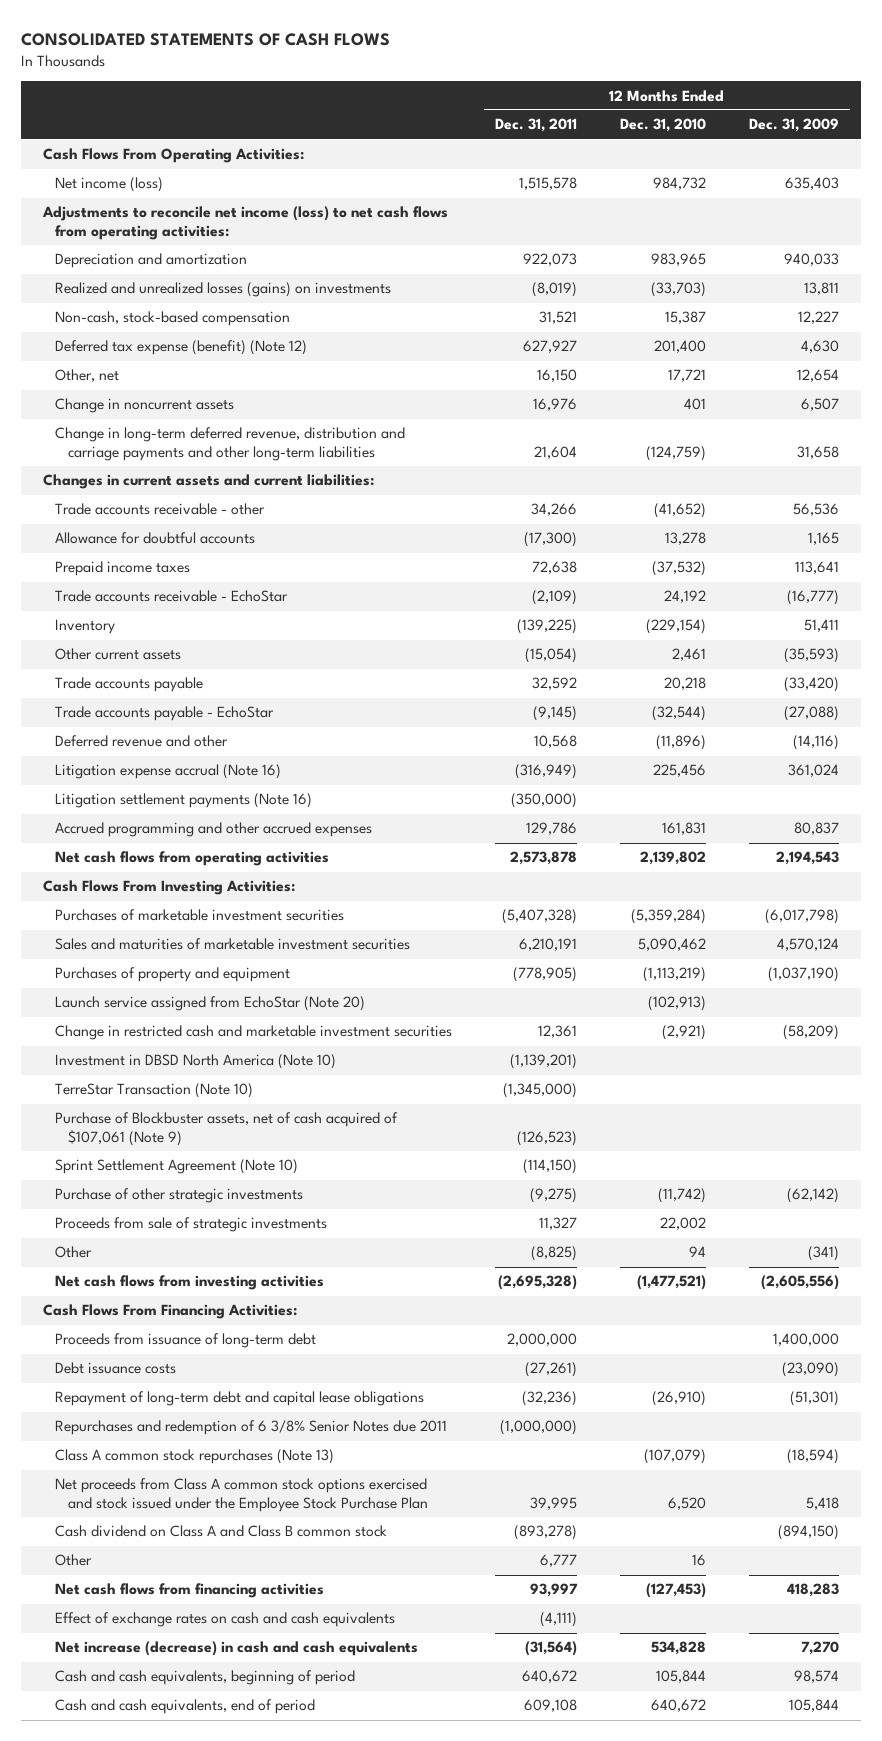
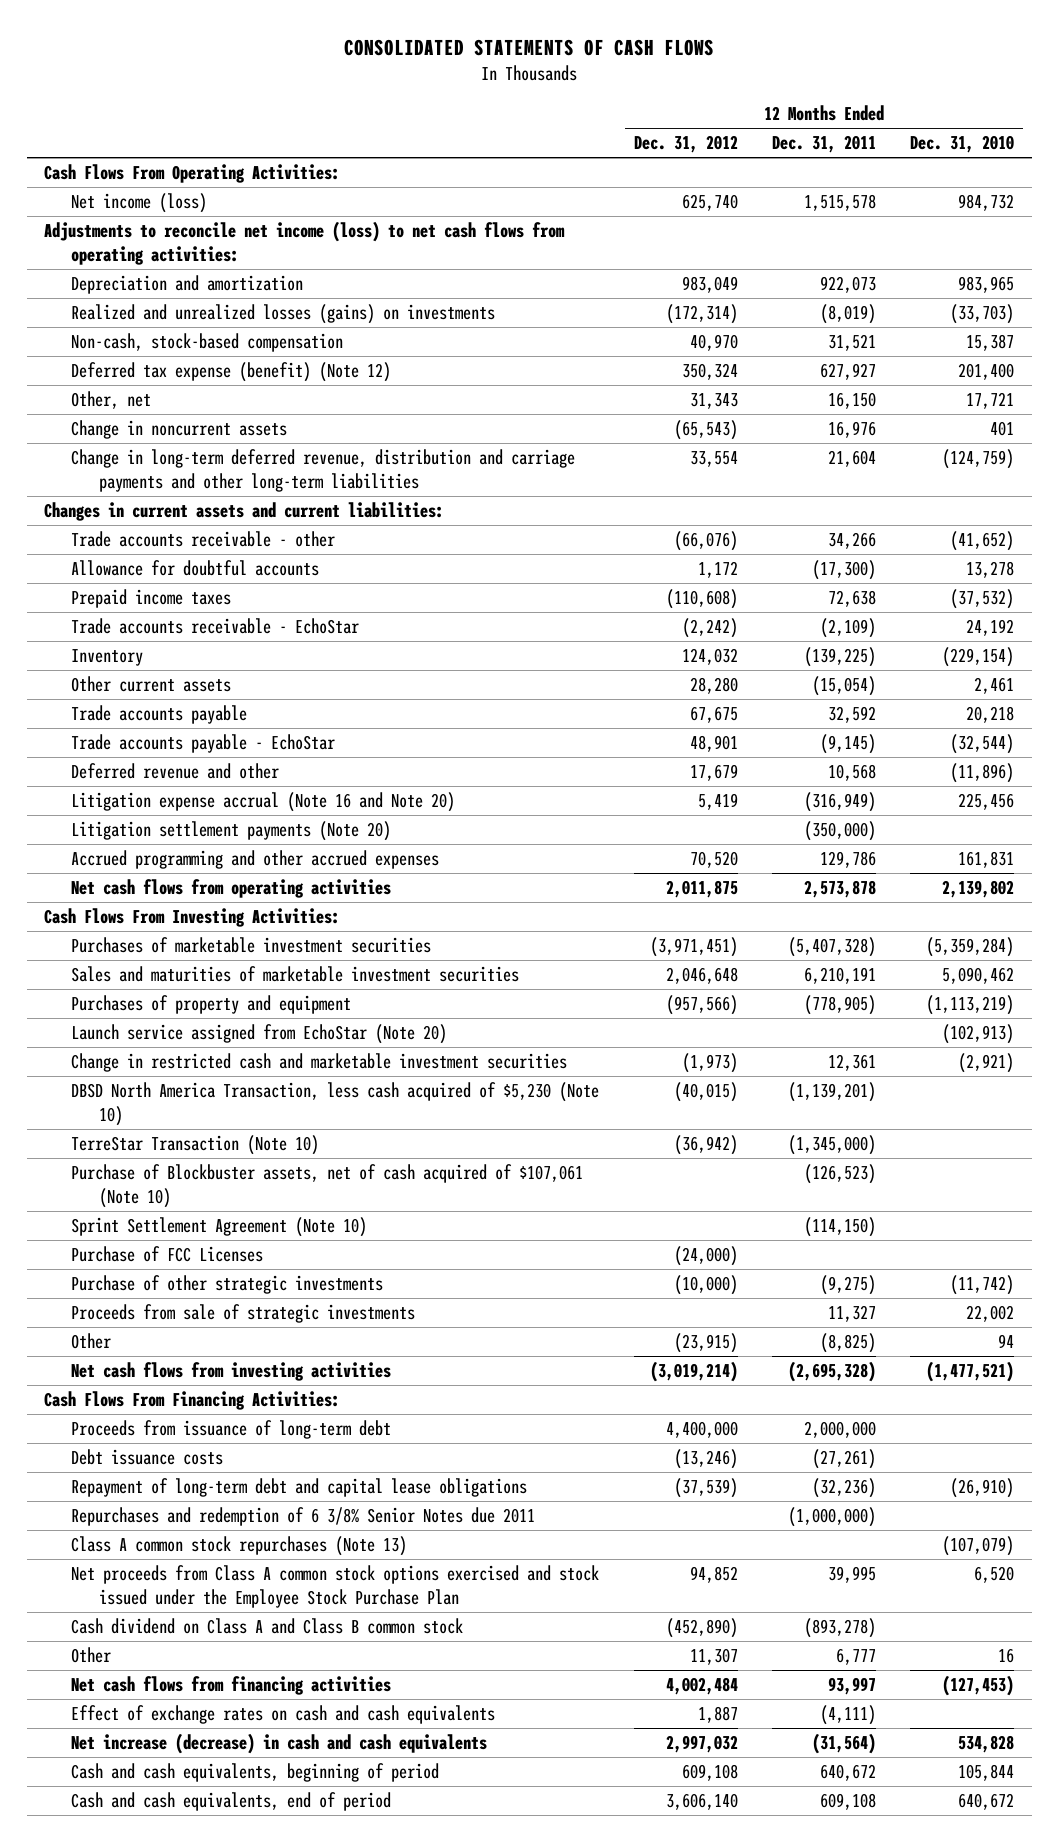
- | 12 Months Ended Dec. 31, 2011 | 12 Months Ended Dec. 31, 2010 | 12 Months Ended Dec. 31, 2009
+ | 12 Months Ended Dec. 31, 2012 | 12 Months Ended Dec. 31, 2011 | 12 Months Ended Dec. 31, 2010
- Litigation expense accrual (Note 16) | (316,949) | 225,456 | 361,024
- Litigation settlement payments (Note 16) | (350,000) | |
+ Litigation expense accrual (Note 16 and Note 20) | 5,419 | (316,949) | 225,456
+ Litigation settlement payments (Note 20) | | (350,000) |
- Investment in DBSD North America (Note 10) | (1,139,201) | |
+ DBSD North America Transaction, less cash acquired of $5,230 (Note 10) | (40,015) | (1,139,201) |
- Purchase of Blockbuster assets, net of cash acquired of $107,061 (Note 9) | (126,523) | |
+ Purchase of Blockbuster assets, net of cash acquired of $107,061 (Note 10) | | (126,523) |
+ Purchase of FCC Licenses | (24,000) | |

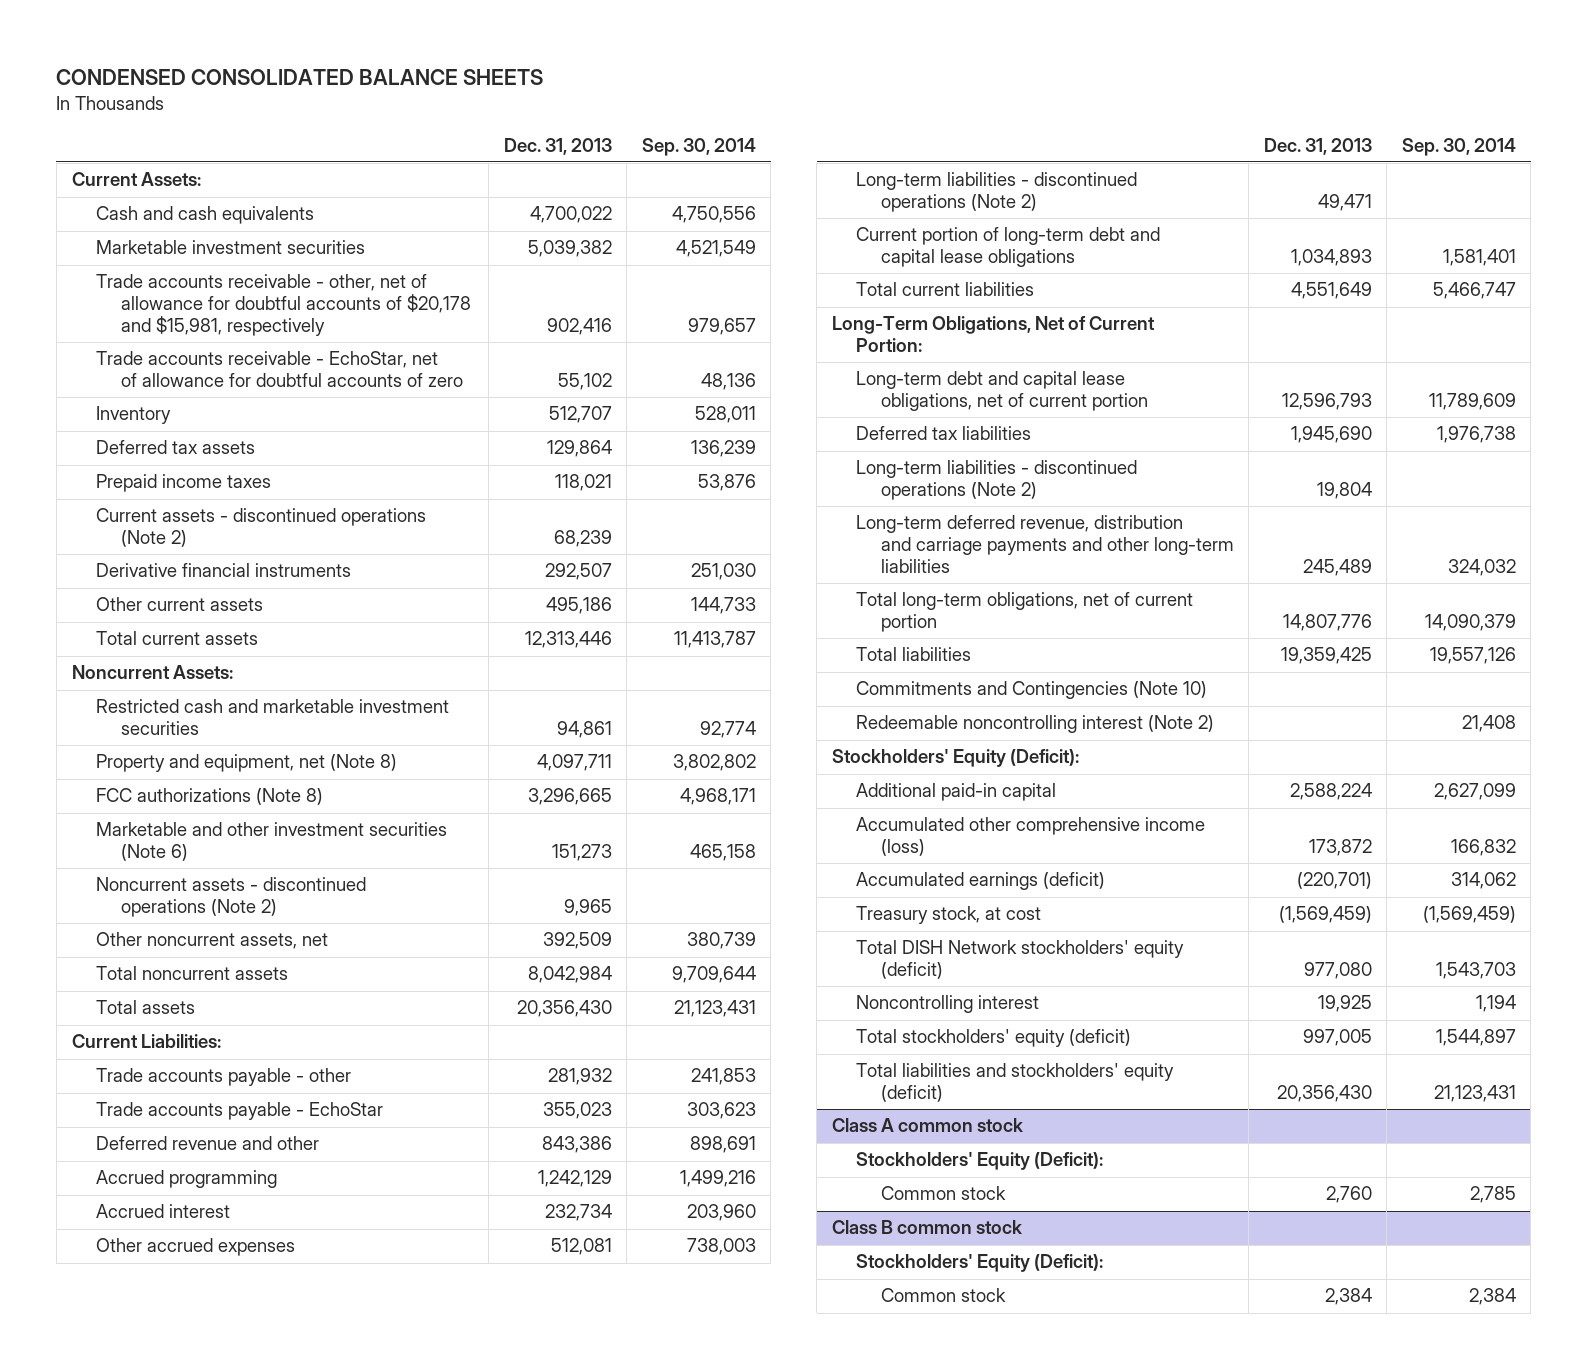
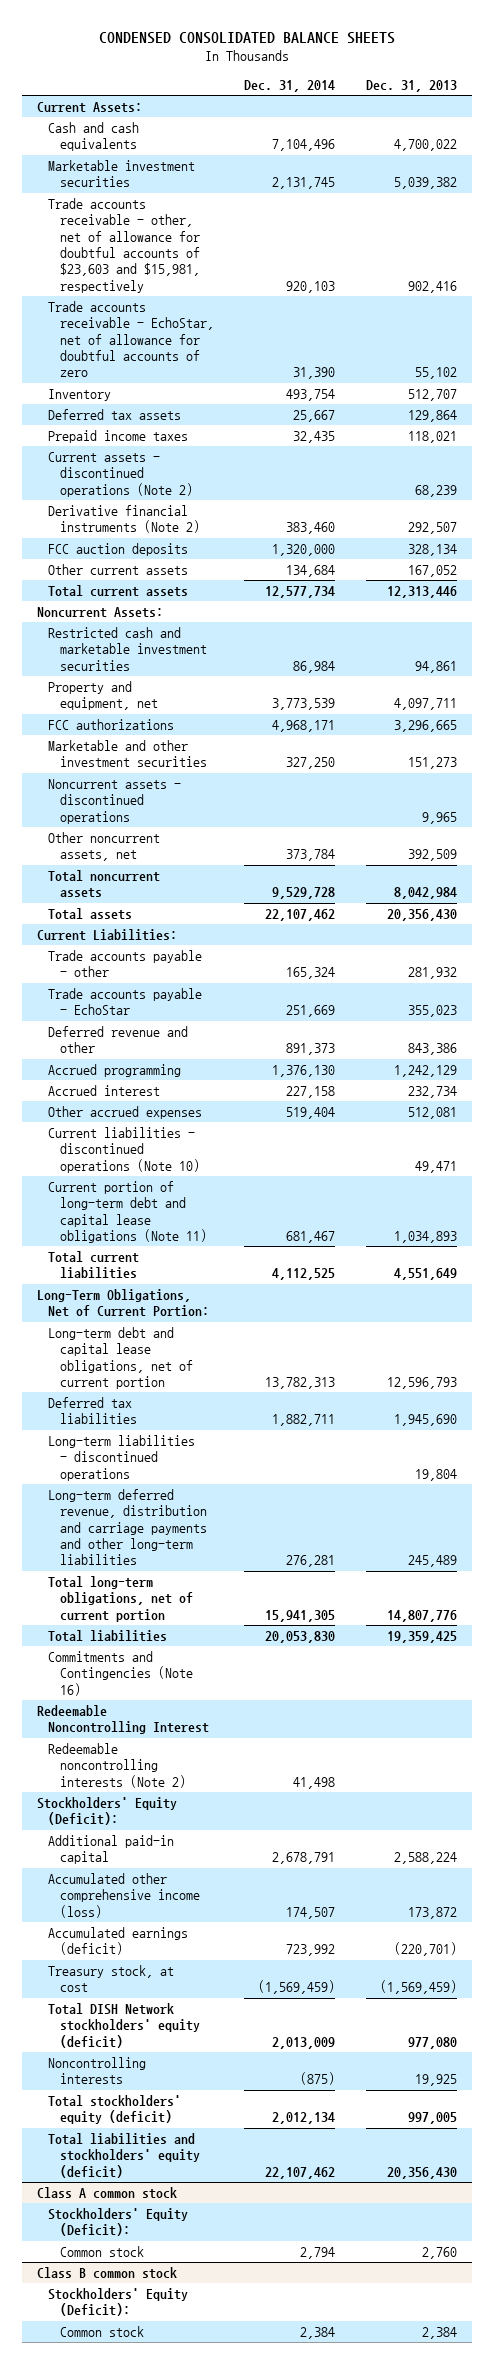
- | Dec. 31, 2013 | Sep. 30, 2014
+ | Dec. 31, 2014 | Dec. 31, 2013
- Trade accounts receivable - other, net of allowance for doubtful accounts of $20,178 and $15,981, respectively | 902,416 | 979,657
+ Trade accounts receivable - other, net of allowance for doubtful accounts of $23,603 and $15,981, respectively | 920,103 | 902,416
- Derivative financial instruments | 292,507 | 251,030
- Other current assets | 495,186 | 144,733
+ Derivative financial instruments (Note 2) | 383,460 | 292,507
+ FCC auction deposits | 1,320,000 | 328,134
+ Other current assets | 134,684 | 167,052
- Property and equipment, net (Note 8) | 4,097,711 | 3,802,802
- FCC authorizations (Note 8) | 3,296,665 | 4,968,171
- Marketable and other investment securities (Note 6) | 151,273 | 465,158
- Noncurrent assets - discontinued operations (Note 2) | 9,965 |
+ Property and equipment, net | 3,773,539 | 4,097,711
+ FCC authorizations | 4,968,171 | 3,296,665
+ Marketable and other investment securities | 327,250 | 151,273
+ Noncurrent assets - discontinued operations | | 9,965
- Long-term liabilities - discontinued operations (Note 2) | 49,471 |
- Current portion of long-term debt and capital lease obligations | 1,034,893 | 1,581,401
+ Current liabilities - discontinued operations (Note 10) | | 49,471
+ Current portion of long-term debt and capital lease obligations (Note 11) | 681,467 | 1,034,893
- Long-term liabilities - discontinued operations (Note 2) | 19,804 |
+ Long-term liabilities - discontinued operations | | 19,804
- Commitments and Contingencies (Note 10)
- Redeemable noncontrolling interest (Note 2) | | 21,408
+ Commitments and Contingencies (Note 16)
+ Redeemable Noncontrolling Interest
+ Redeemable noncontrolling interests (Note 2) | 41,498 |
- Noncontrolling interest | 19,925 | 1,194
+ Noncontrolling interests | (875) | 19,925

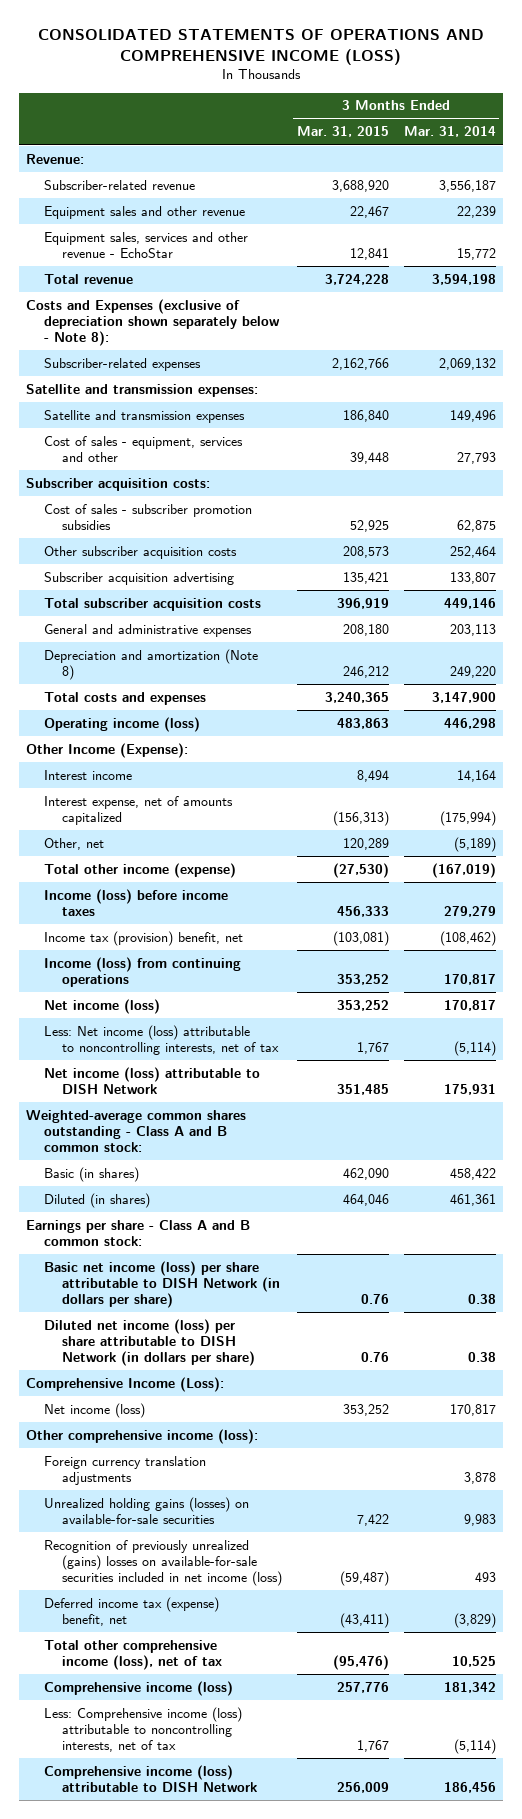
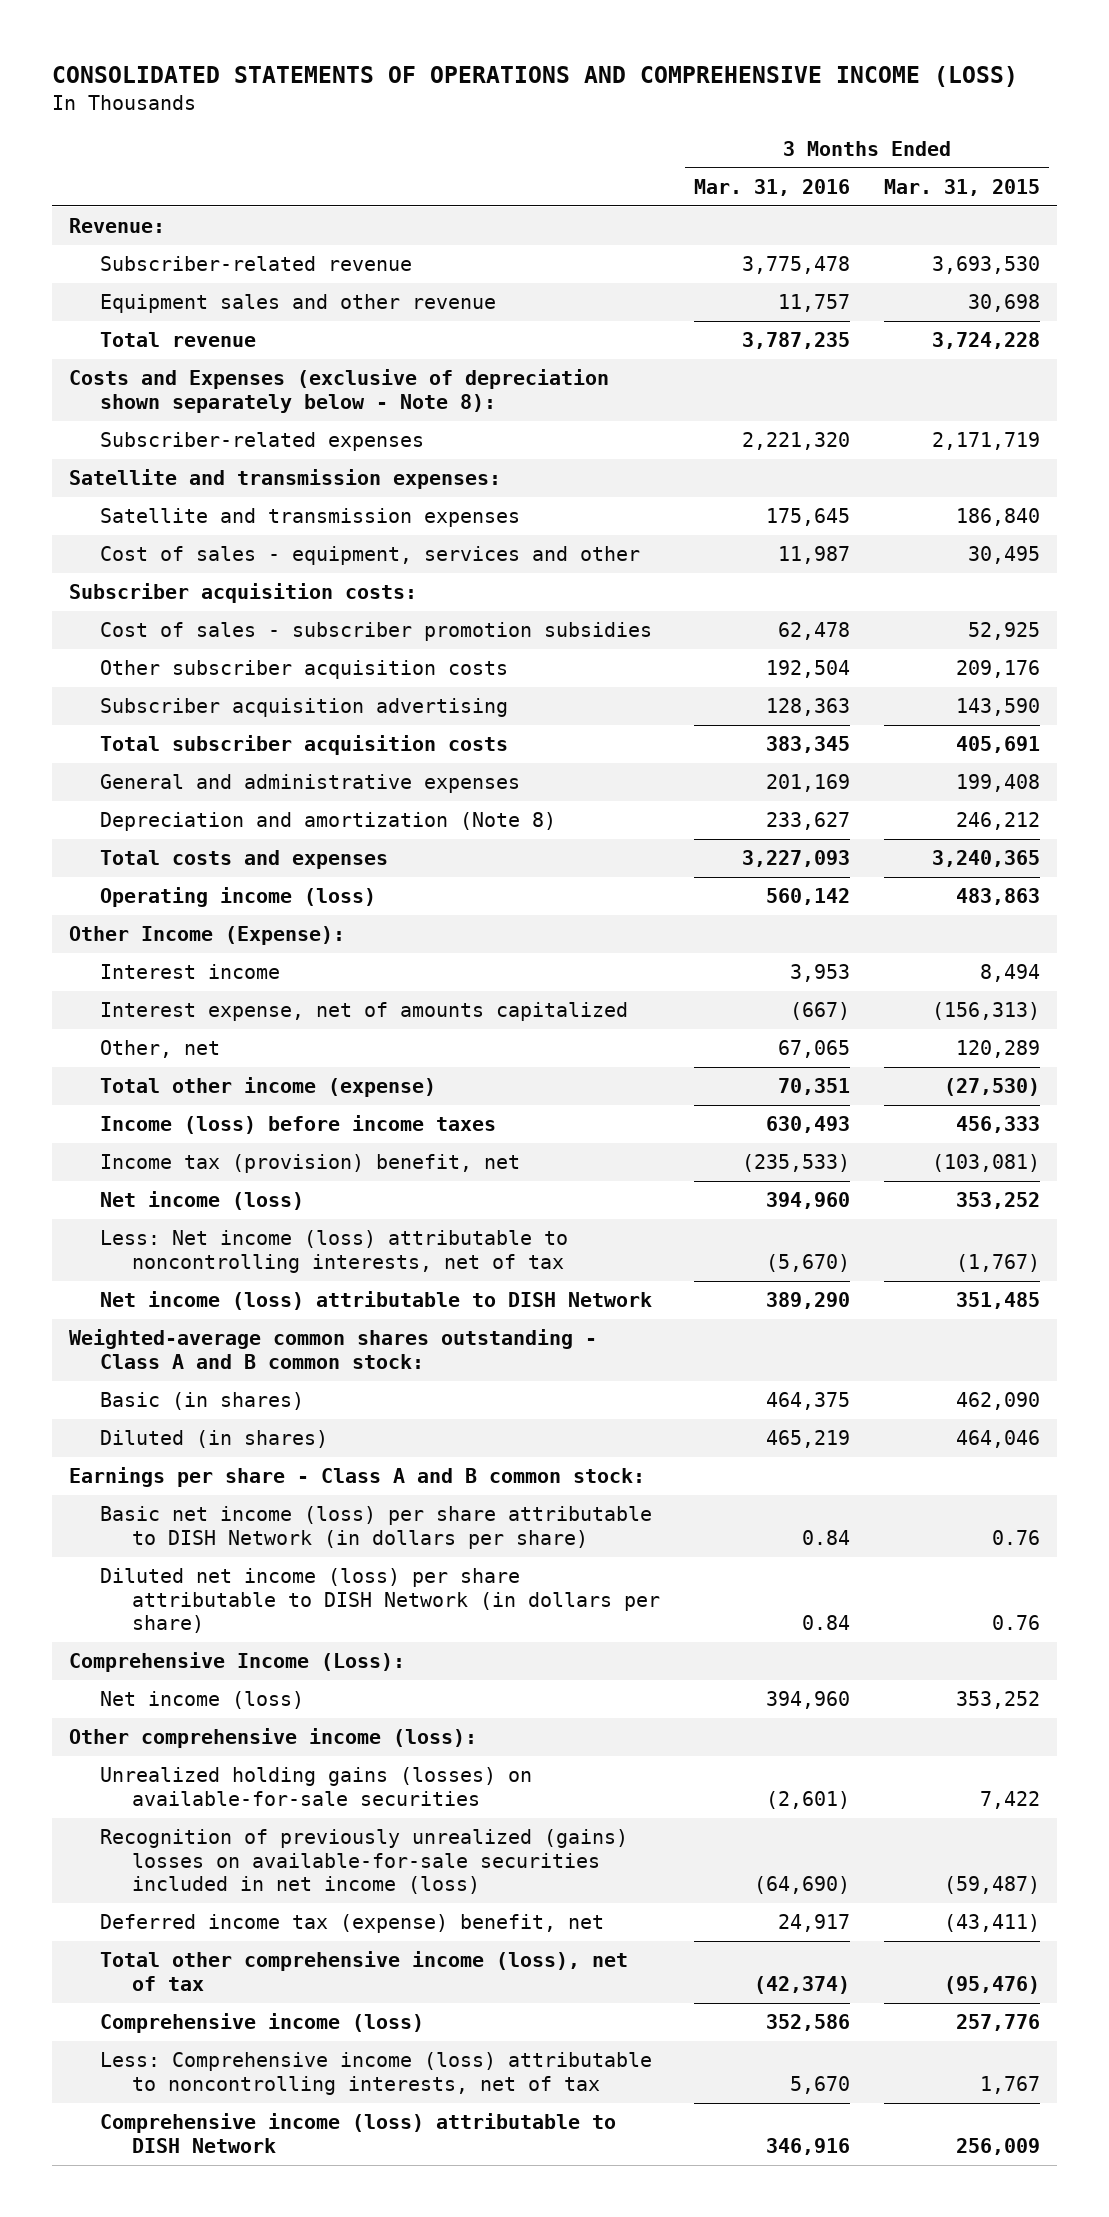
- | 3 Months Ended Mar. 31, 2015 | 3 Months Ended Mar. 31, 2014
+ | 3 Months Ended Mar. 31, 2016 | 3 Months Ended Mar. 31, 2015
- Subscriber-related revenue | 3,688,920 | 3,556,187
- Equipment sales and other revenue | 22,467 | 22,239
- Equipment sales, services and other revenue - EchoStar | 12,841 | 15,772
+ Subscriber-related revenue | 3,775,478 | 3,693,530
+ Equipment sales and other revenue | 11,757 | 30,698
- Subscriber-related expenses | 2,162,766 | 2,069,132
+ Subscriber-related expenses | 2,221,320 | 2,171,719
- Cost of sales - equipment, services and other | 39,448 | 27,793
+ Cost of sales - equipment, services and other | 11,987 | 30,495
- Other subscriber acquisition costs | 208,573 | 252,464
- Subscriber acquisition advertising | 135,421 | 133,807
- Total subscriber acquisition costs | 396,919 | 449,146
- General and administrative expenses | 208,180 | 203,113
+ Other subscriber acquisition costs | 192,504 | 209,176
+ Subscriber acquisition advertising | 128,363 | 143,590
+ Total subscriber acquisition costs | 383,345 | 405,691
+ General and administrative expenses | 201,169 | 199,408
- Income (loss) from continuing operations | 353,252 | 170,817
- Less: Net income (loss) attributable to noncontrolling interests, net of tax | 1,767 | (5,114)
+ Less: Net income (loss) attributable to noncontrolling interests, net of tax | (5,670) | (1,767)
- Foreign currency translation adjustments | | 3,878

